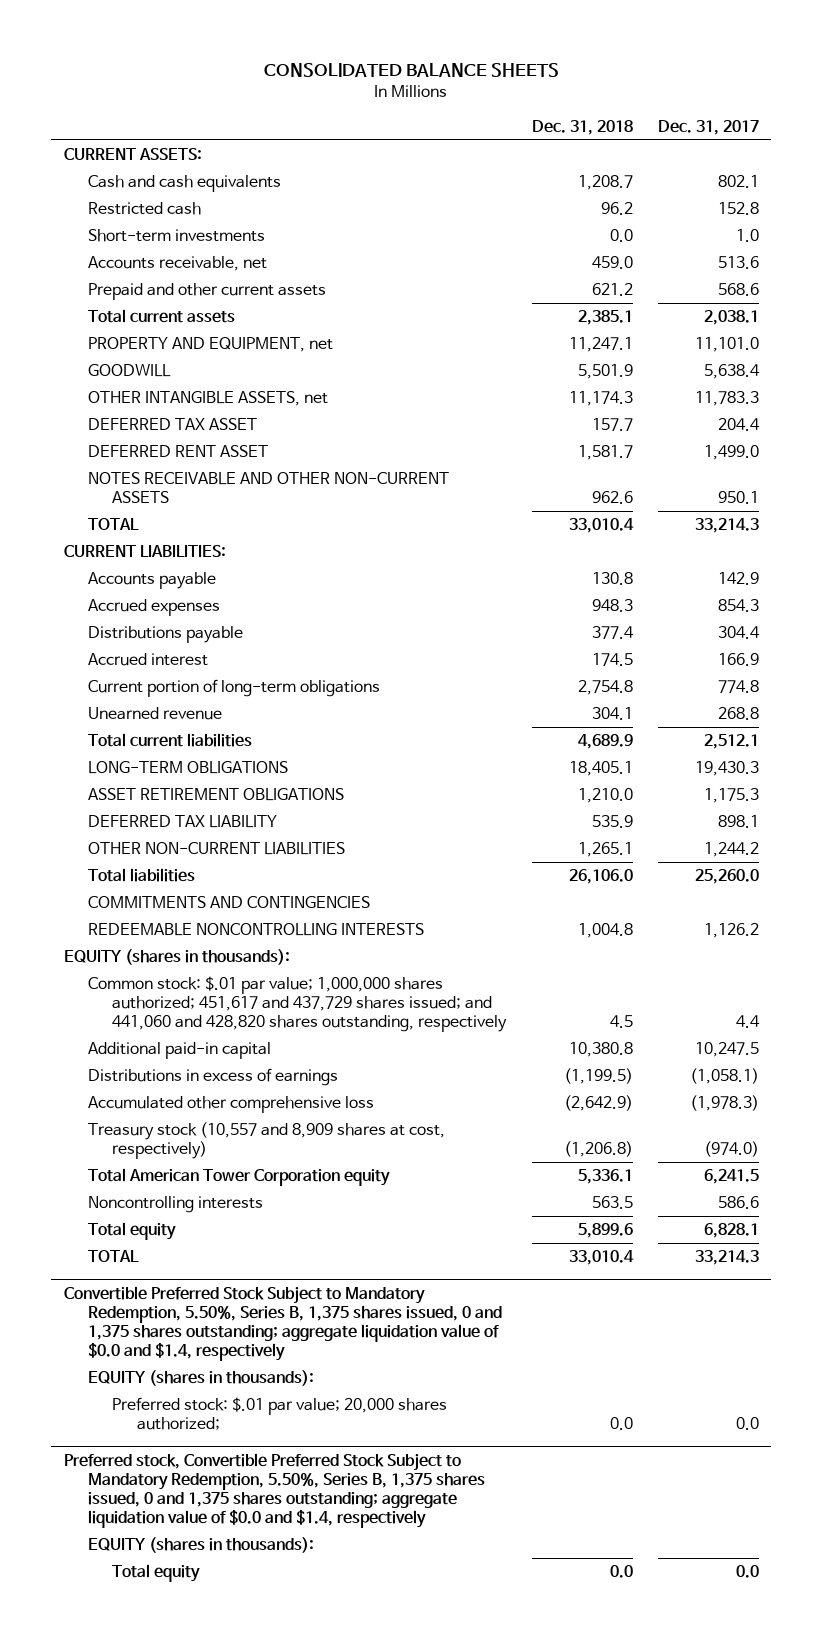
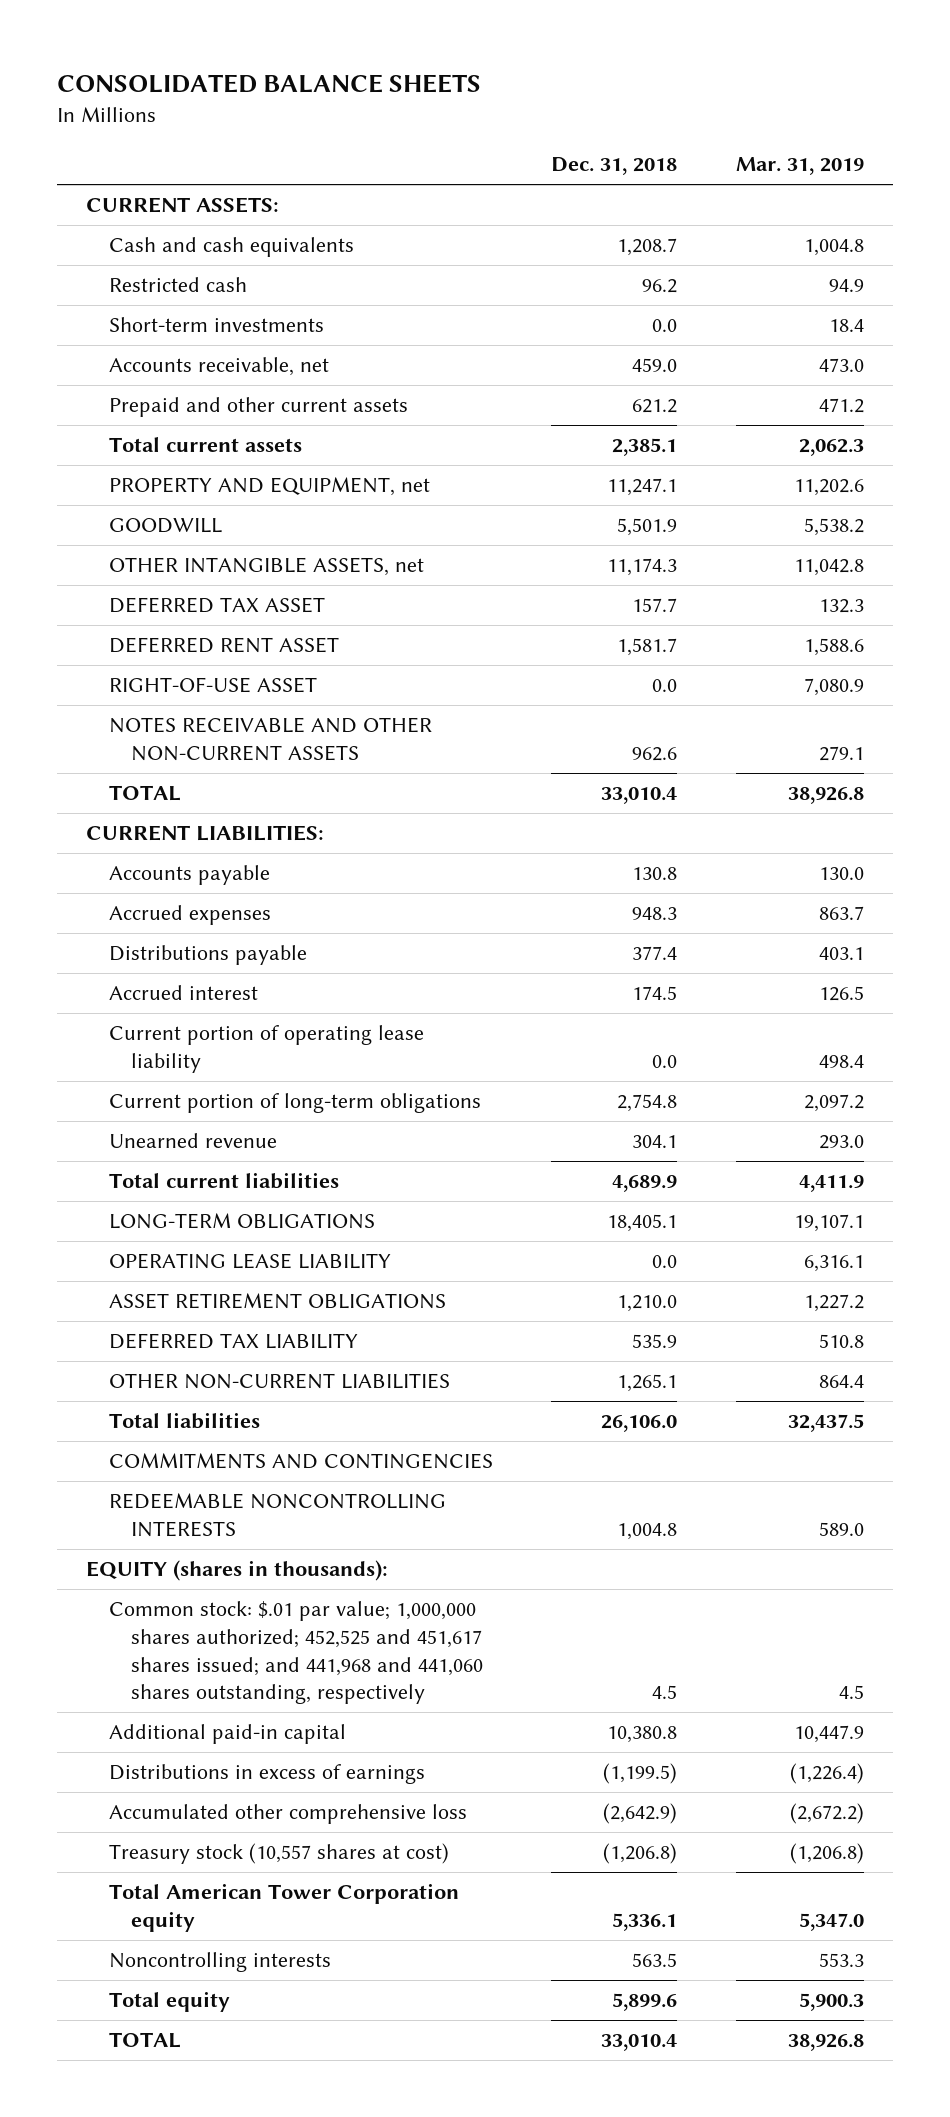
- | Dec. 31, 2018 | Dec. 31, 2017
+ | Dec. 31, 2018 | Mar. 31, 2019
+ RIGHT-OF-USE ASSET | 0.0 | 7,080.9
+ Current portion of operating lease liability | 0.0 | 498.4
+ OPERATING LEASE LIABILITY | 0.0 | 6,316.1
- Common stock: $.01 par value; 1,000,000 shares authorized; 451,617 and 437,729 shares issued; and 441,060 and 428,820 shares outstanding, respectively | 4.5 | 4.4
+ Common stock: $.01 par value; 1,000,000 shares authorized; 452,525 and 451,617 shares issued; and 441,968 and 441,060 shares outstanding, respectively | 4.5 | 4.5
- Treasury stock (10,557 and 8,909 shares at cost, respectively) | (1,206.8) | (974.0)
+ Treasury stock (10,557 shares at cost) | (1,206.8) | (1,206.8)
- Convertible Preferred Stock Subject to Mandatory Redemption, 5.50%, Series B, 1,375 shares issued, 0 and 1,375 shares outstanding; aggregate liquidation value of $0.0 and $1.4, respectively
- EQUITY (shares in thousands):
- Preferred stock: $.01 par value; 20,000 shares authorized; | 0.0 | 0.0
- Preferred stock, Convertible Preferred Stock Subject to Mandatory Redemption, 5.50%, Series B, 1,375 shares issued, 0 and 1,375 shares outstanding; aggregate liquidation value of $0.0 and $1.4, respectively
- EQUITY (shares in thousands):
- Total equity | 0.0 | 0.0

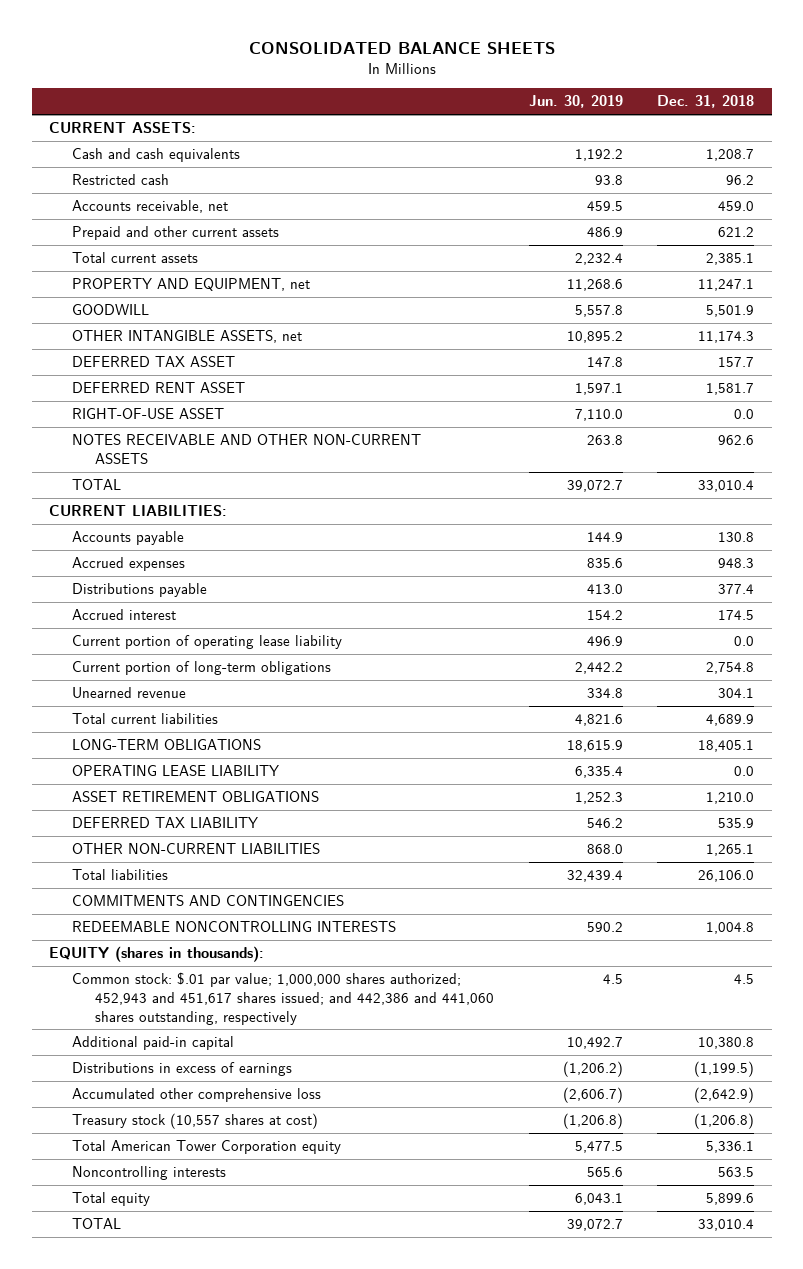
- | Dec. 31, 2018 | Mar. 31, 2019
+ | Jun. 30, 2019 | Dec. 31, 2018
- Short-term investments | 0.0 | 18.4
- Common stock: $.01 par value; 1,000,000 shares authorized; 452,525 and 451,617 shares issued; and 441,968 and 441,060 shares outstanding, respectively | 4.5 | 4.5
+ Common stock: $.01 par value; 1,000,000 shares authorized; 452,943 and 451,617 shares issued; and 442,386 and 441,060 shares outstanding, respectively | 4.5 | 4.5

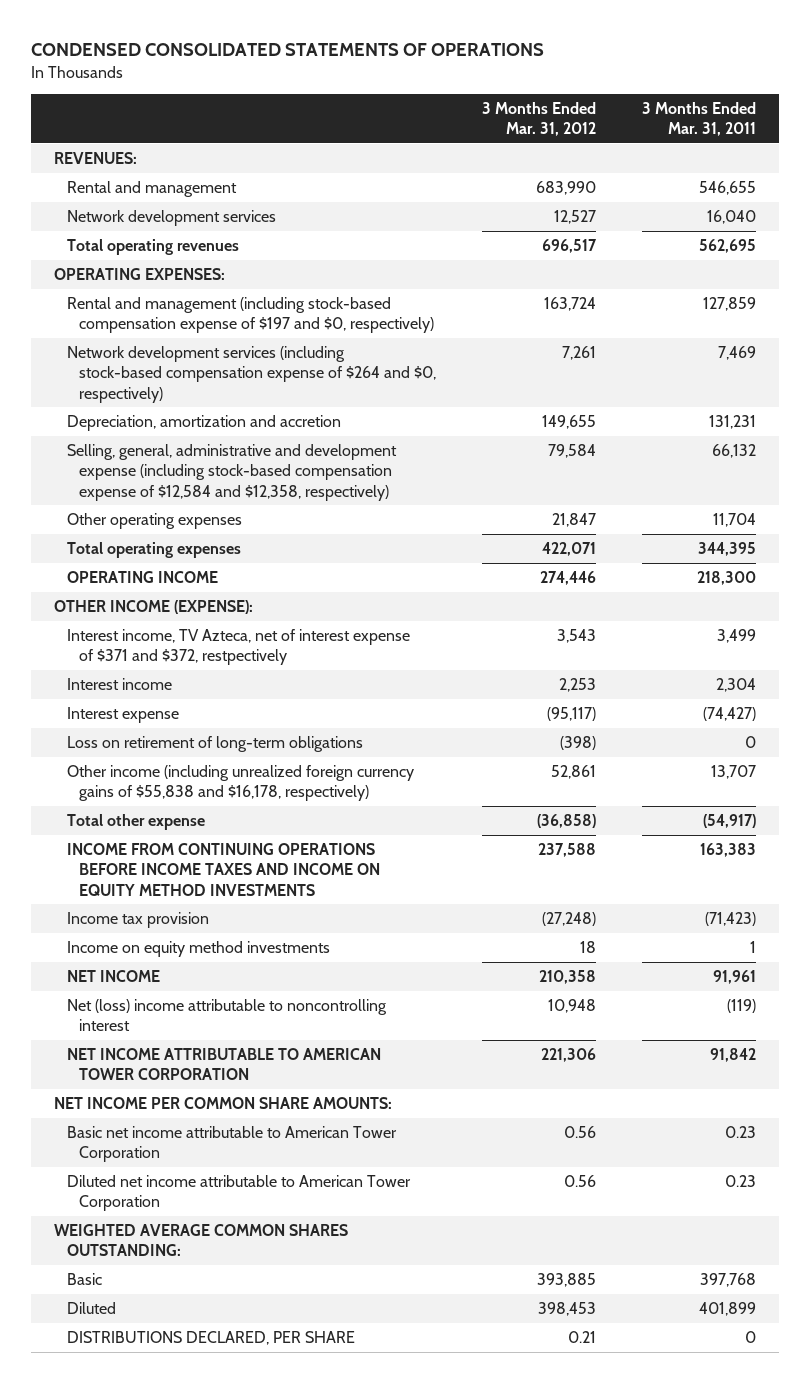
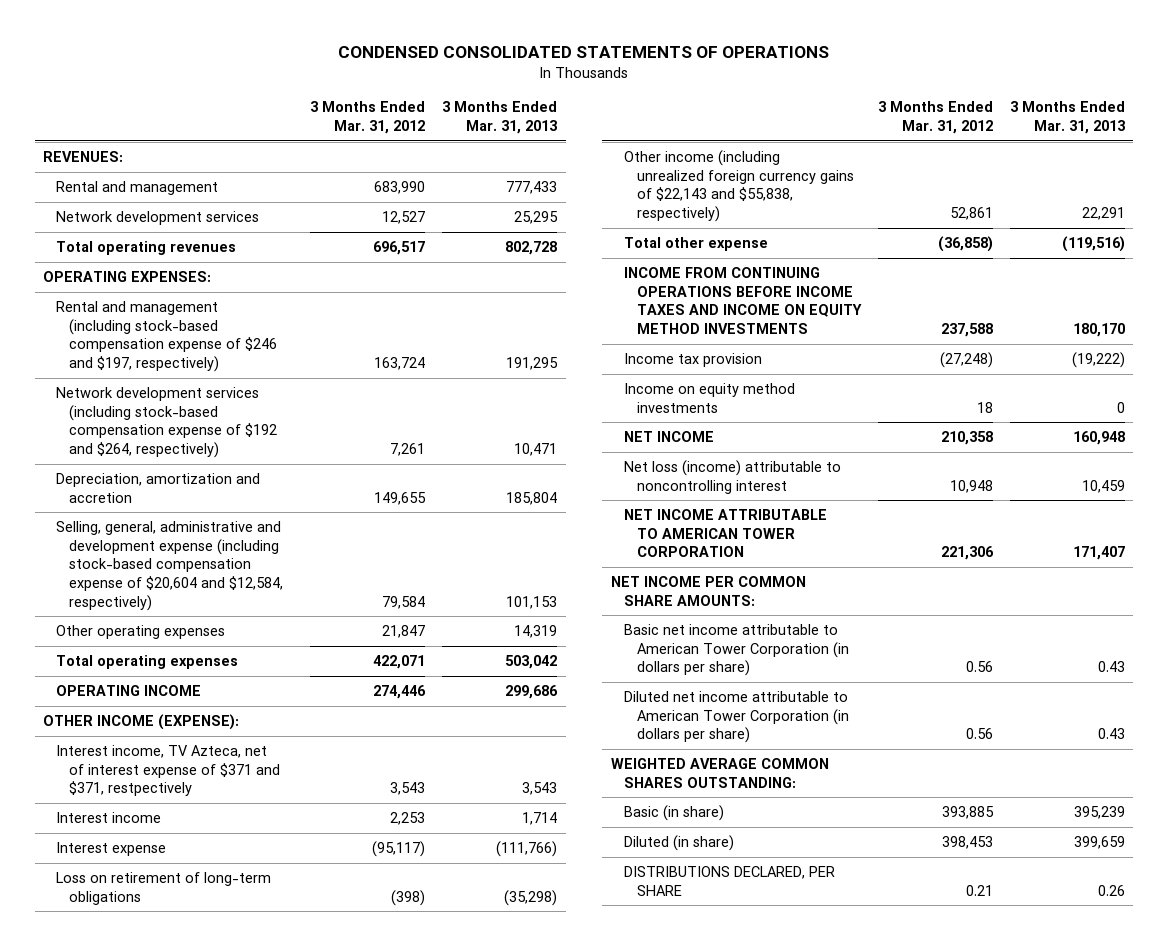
- | 3 Months Ended Mar. 31, 2012 | 3 Months Ended Mar. 31, 2011
+ | 3 Months Ended Mar. 31, 2012 | 3 Months Ended Mar. 31, 2013
- Rental and management (including stock-based compensation expense of $197 and $0, respectively) | 163,724 | 127,859
- Network development services (including stock-based compensation expense of $264 and $0, respectively) | 7,261 | 7,469
+ Rental and management (including stock-based compensation expense of $246 and $197, respectively) | 163,724 | 191,295
+ Network development services (including stock-based compensation expense of $192 and $264, respectively) | 7,261 | 10,471
- Selling, general, administrative and development expense (including stock-based compensation expense of $12,584 and $12,358, respectively) | 79,584 | 66,132
+ Selling, general, administrative and development expense (including stock-based compensation expense of $20,604 and $12,584, respectively) | 79,584 | 101,153
- Interest income, TV Azteca, net of interest expense of $371 and $372, restpectively | 3,543 | 3,499
+ Interest income, TV Azteca, net of interest expense of $371 and $371, restpectively | 3,543 | 3,543
- Other income (including unrealized foreign currency gains of $55,838 and $16,178, respectively) | 52,861 | 13,707
+ Other income (including unrealized foreign currency gains of $22,143 and $55,838, respectively) | 52,861 | 22,291
- Net (loss) income attributable to noncontrolling interest | 10,948 | (119)
+ Net loss (income) attributable to noncontrolling interest | 10,948 | 10,459
- Basic net income attributable to American Tower Corporation | 0.56 | 0.23
- Diluted net income attributable to American Tower Corporation | 0.56 | 0.23
+ Basic net income attributable to American Tower Corporation (in dollars per share) | 0.56 | 0.43
+ Diluted net income attributable to American Tower Corporation (in dollars per share) | 0.56 | 0.43
- Basic | 393,885 | 397,768
- Diluted | 398,453 | 401,899
+ Basic (in share) | 393,885 | 395,239
+ Diluted (in share) | 398,453 | 399,659

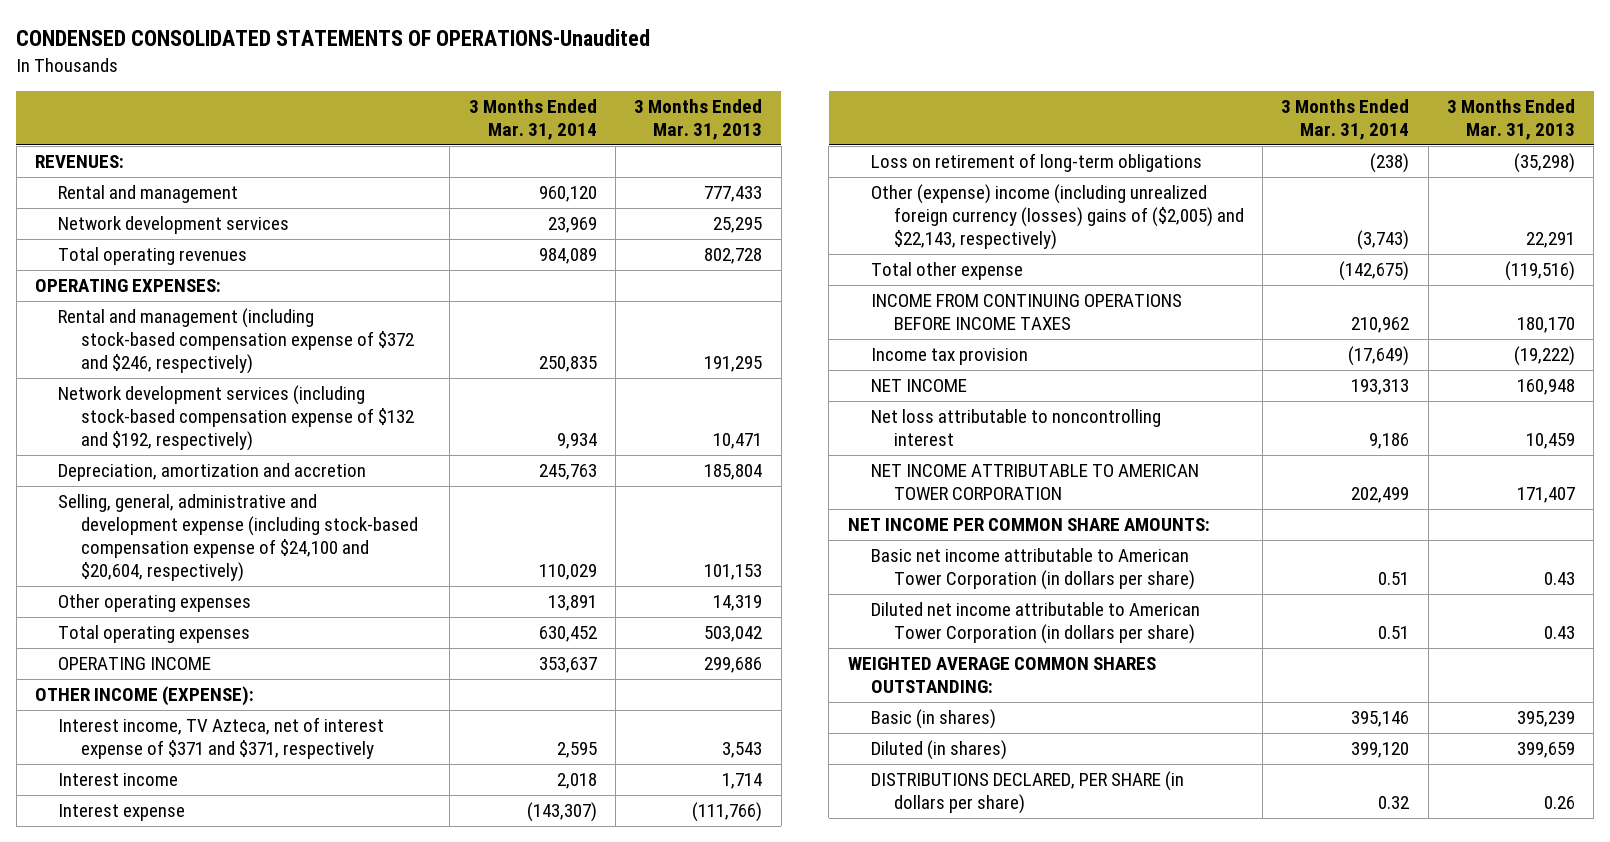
- CONDENSED CONSOLIDATED STATEMENTS OF OPERATIONS
+ CONDENSED CONSOLIDATED STATEMENTS OF OPERATIONS-Unaudited
- | 3 Months Ended Mar. 31, 2012 | 3 Months Ended Mar. 31, 2013
+ | 3 Months Ended Mar. 31, 2014 | 3 Months Ended Mar. 31, 2013
- Rental and management (including stock-based compensation expense of $246 and $197, respectively) | 163,724 | 191,295
- Network development services (including stock-based compensation expense of $192 and $264, respectively) | 7,261 | 10,471
+ Rental and management (including stock-based compensation expense of $372 and $246, respectively) | 250,835 | 191,295
+ Network development services (including stock-based compensation expense of $132 and $192, respectively) | 9,934 | 10,471
- Selling, general, administrative and development expense (including stock-based compensation expense of $20,604 and $12,584, respectively) | 79,584 | 101,153
+ Selling, general, administrative and development expense (including stock-based compensation expense of $24,100 and $20,604, respectively) | 110,029 | 101,153
- Interest income, TV Azteca, net of interest expense of $371 and $371, restpectively | 3,543 | 3,543
+ Interest income, TV Azteca, net of interest expense of $371 and $371, respectively | 2,595 | 3,543
- Other income (including unrealized foreign currency gains of $22,143 and $55,838, respectively) | 52,861 | 22,291
+ Other (expense) income (including unrealized foreign currency (losses) gains of ($2,005) and $22,143, respectively) | (3,743) | 22,291
- INCOME FROM CONTINUING OPERATIONS BEFORE INCOME TAXES AND INCOME ON EQUITY METHOD INVESTMENTS | 237,588 | 180,170
+ INCOME FROM CONTINUING OPERATIONS BEFORE INCOME TAXES | 210,962 | 180,170
- Income on equity method investments | 18 | 0
- Net loss (income) attributable to noncontrolling interest | 10,948 | 10,459
+ Net loss attributable to noncontrolling interest | 9,186 | 10,459
- Basic (in share) | 393,885 | 395,239
- Diluted (in share) | 398,453 | 399,659
- DISTRIBUTIONS DECLARED, PER SHARE | 0.21 | 0.26
+ Basic (in shares) | 395,146 | 395,239
+ Diluted (in shares) | 399,120 | 399,659
+ DISTRIBUTIONS DECLARED, PER SHARE (in dollars per share) | 0.32 | 0.26

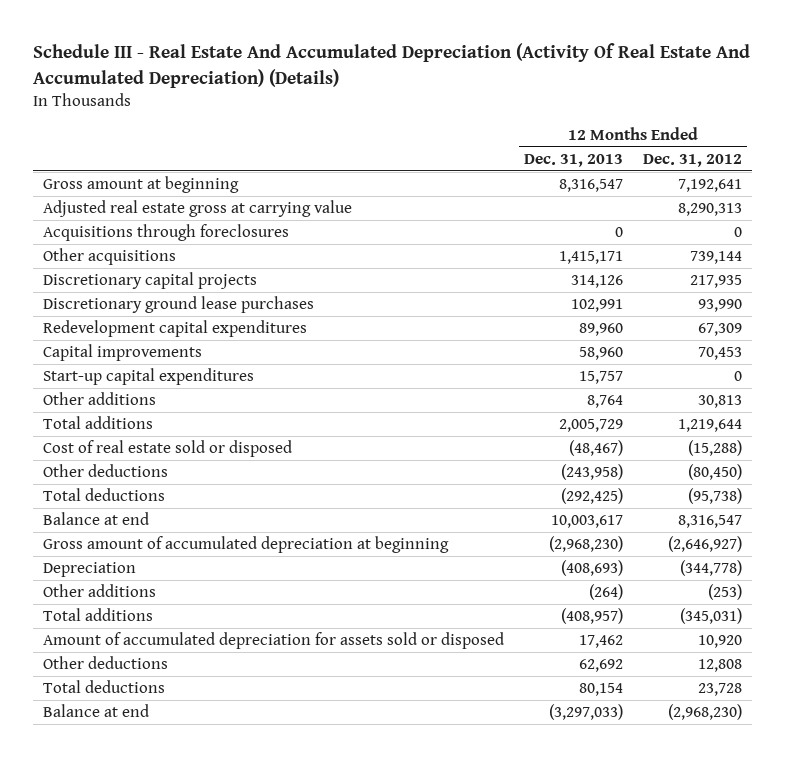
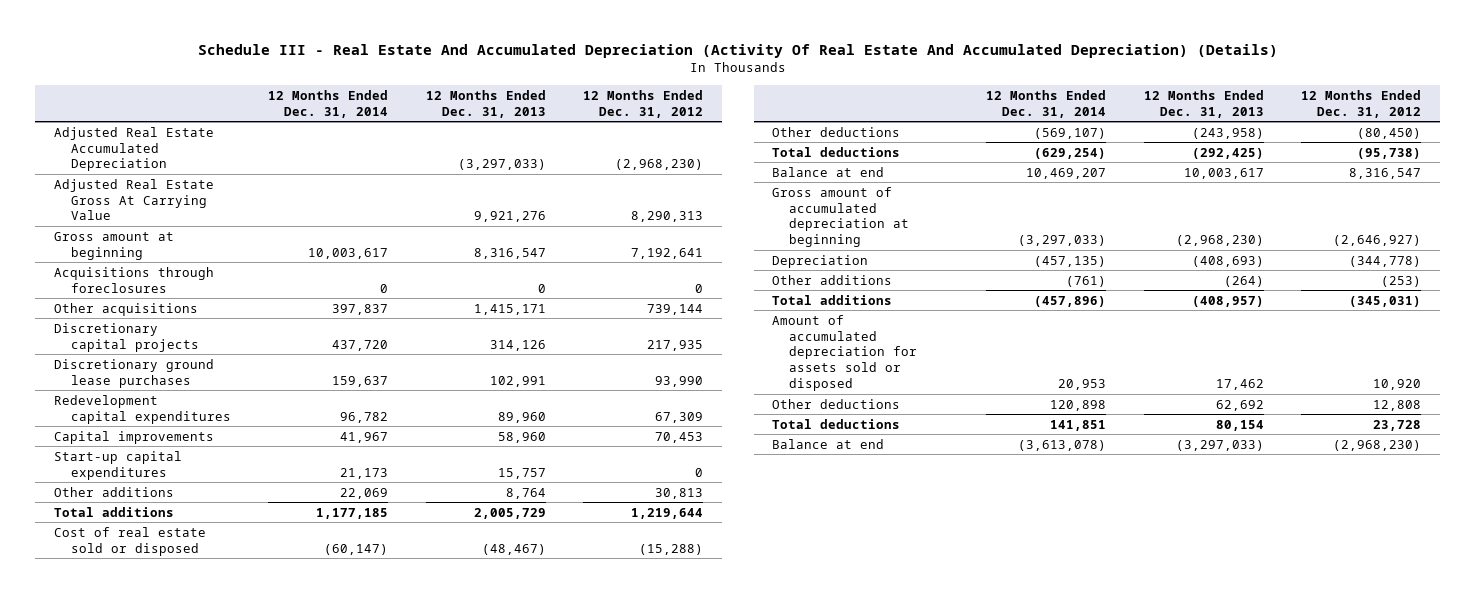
- | 12 Months Ended Dec. 31, 2013 | 12 Months Ended Dec. 31, 2012
+ | 12 Months Ended Dec. 31, 2014 | 12 Months Ended Dec. 31, 2013 | 12 Months Ended Dec. 31, 2012
+ Adjusted Real Estate Accumulated Depreciation | | (3,297,033) | (2,968,230)
+ Adjusted Real Estate Gross At Carrying Value | | 9,921,276 | 8,290,313
- Adjusted real estate gross at carrying value | | 8,290,313

